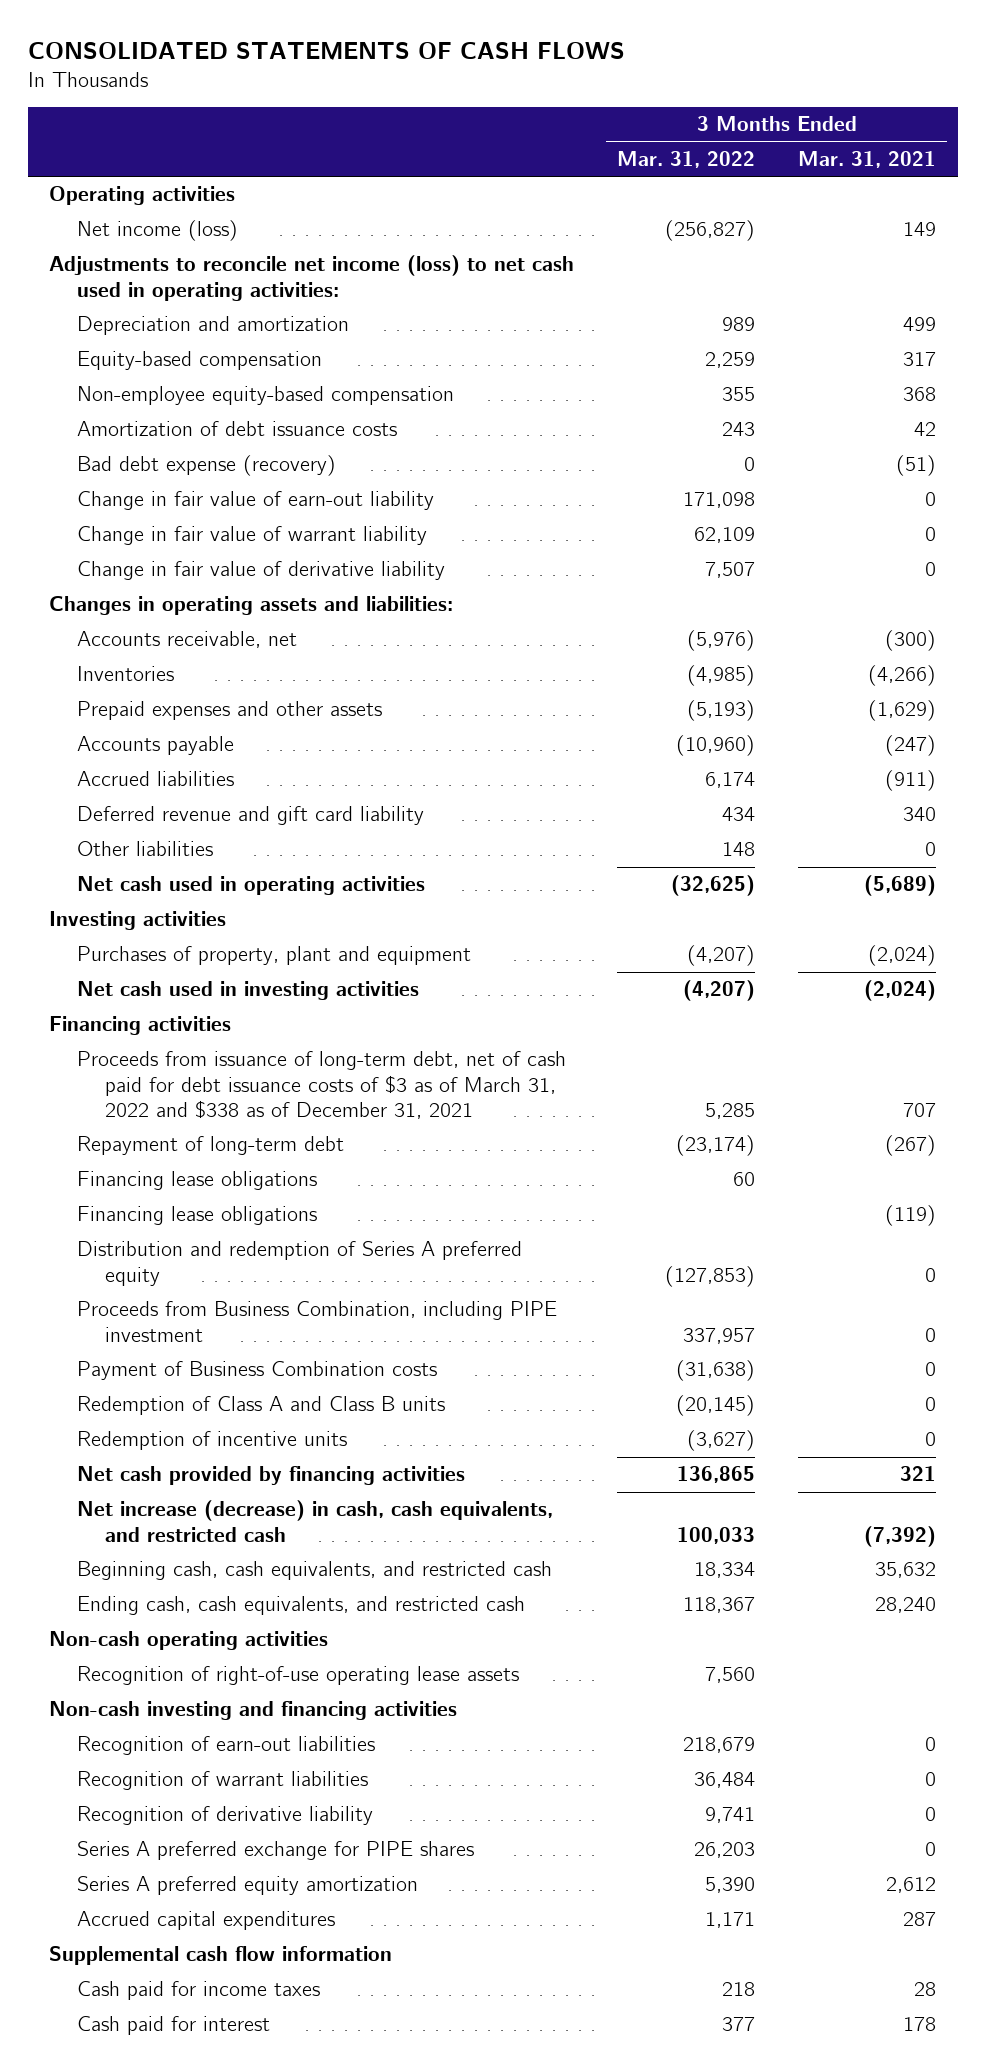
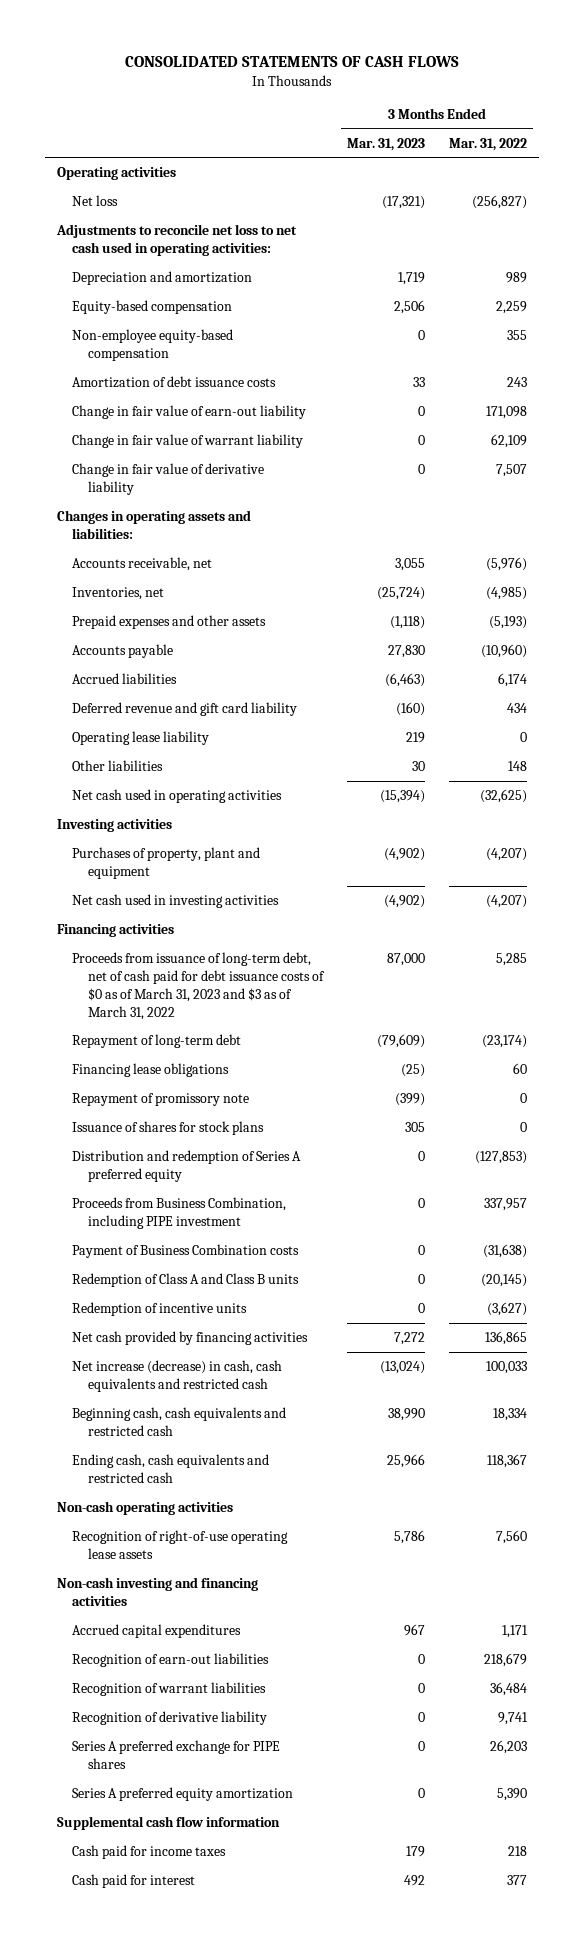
- | 3 Months Ended Mar. 31, 2022 | 3 Months Ended Mar. 31, 2021
+ | 3 Months Ended Mar. 31, 2023 | 3 Months Ended Mar. 31, 2022
- Net income (loss) | (256,827) | 149
- Adjustments to reconcile net income (loss) to net cash used in operating activities:
+ Net loss | (17,321) | (256,827)
+ Adjustments to reconcile net loss to net cash used in operating activities:
- Bad debt expense (recovery) | 0 | (51)
- Inventories | (4,985) | (4,266)
+ Inventories, net | (25,724) | (4,985)
+ Operating lease liability | 219 | 0
- Proceeds from issuance of long-term debt, net of cash paid for debt issuance costs of $3 as of March 31, 2022 and $338 as of December 31, 2021 | 5,285 | 707
+ Proceeds from issuance of long-term debt, net of cash paid for debt issuance costs of $0 as of March 31, 2023 and $3 as of March 31, 2022 | 87,000 | 5,285
- Financing lease obligations | | (119)
+ Repayment of promissory note | (399) | 0
+ Issuance of shares for stock plans | 305 | 0
- Net increase (decrease) in cash, cash equivalents, and restricted cash | 100,033 | (7,392)
- Beginning cash, cash equivalents, and restricted cash | 18,334 | 35,632
- Ending cash, cash equivalents, and restricted cash | 118,367 | 28,240
+ Net increase (decrease) in cash, cash equivalents and restricted cash | (13,024) | 100,033
+ Beginning cash, cash equivalents and restricted cash | 38,990 | 18,334
+ Ending cash, cash equivalents and restricted cash | 25,966 | 118,367
moved up: Accrued capital expenditures | 967 | 1,171

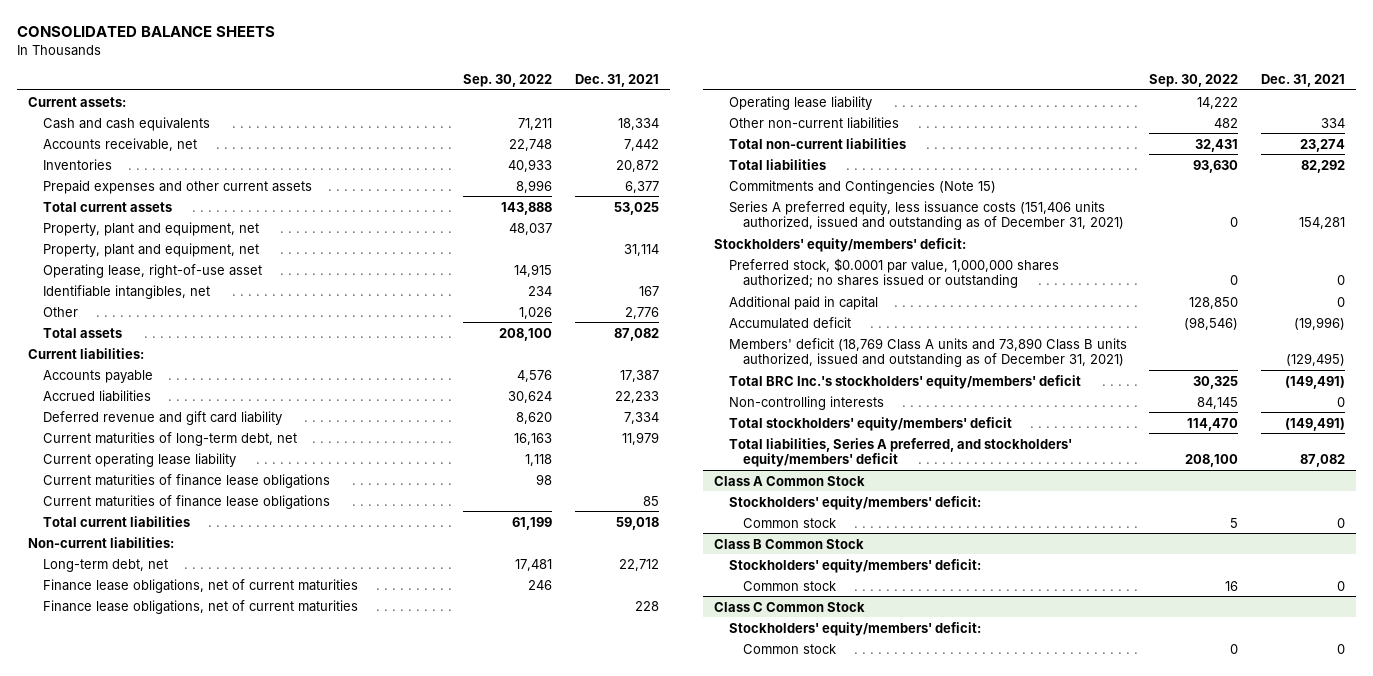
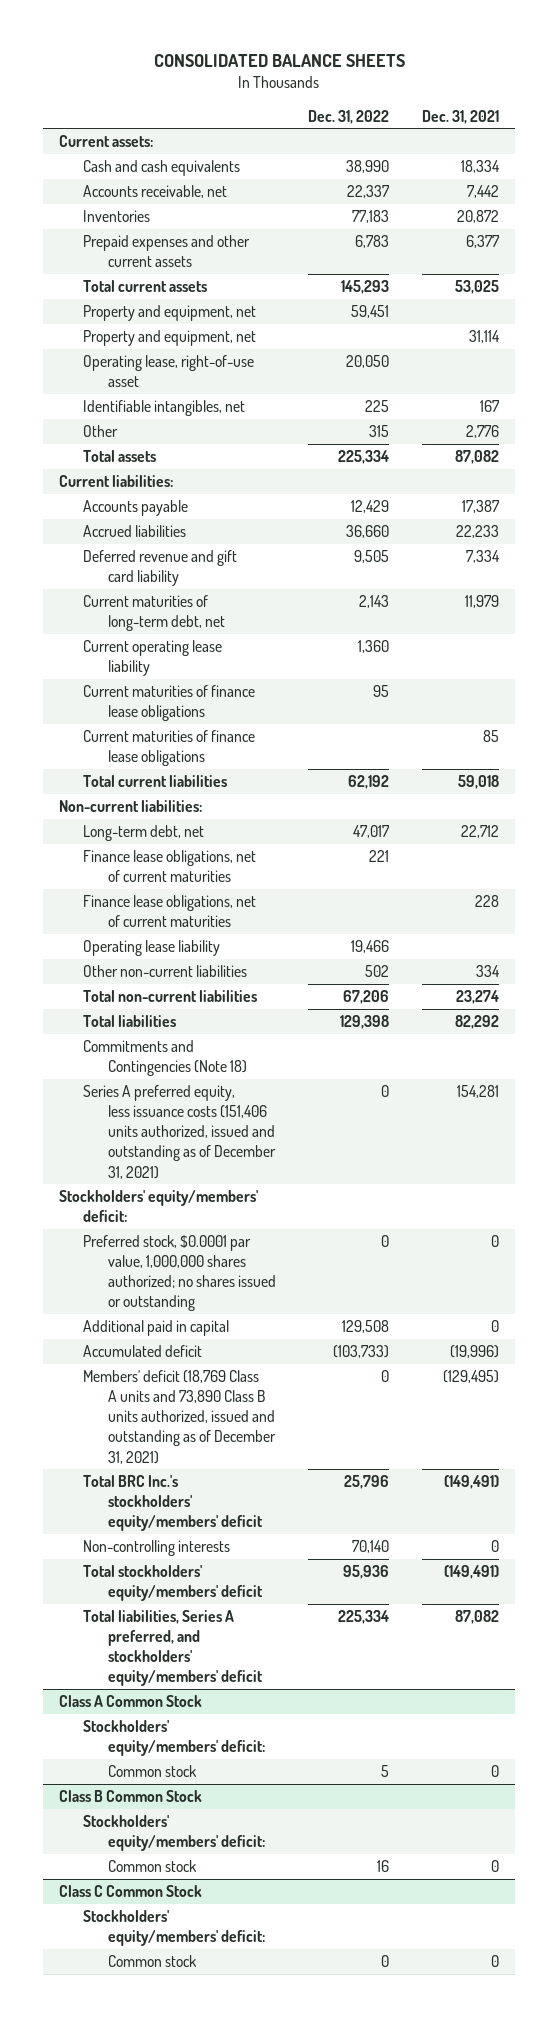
- | Sep. 30, 2022 | Dec. 31, 2021
+ | Dec. 31, 2022 | Dec. 31, 2021
- Property, plant and equipment, net | 48,037 |
- Property, plant and equipment, net | | 31,114
+ Property and equipment, net | 59,451 |
+ Property and equipment, net | | 31,114
- Commitments and Contingencies (Note 15)
+ Commitments and Contingencies (Note 18)

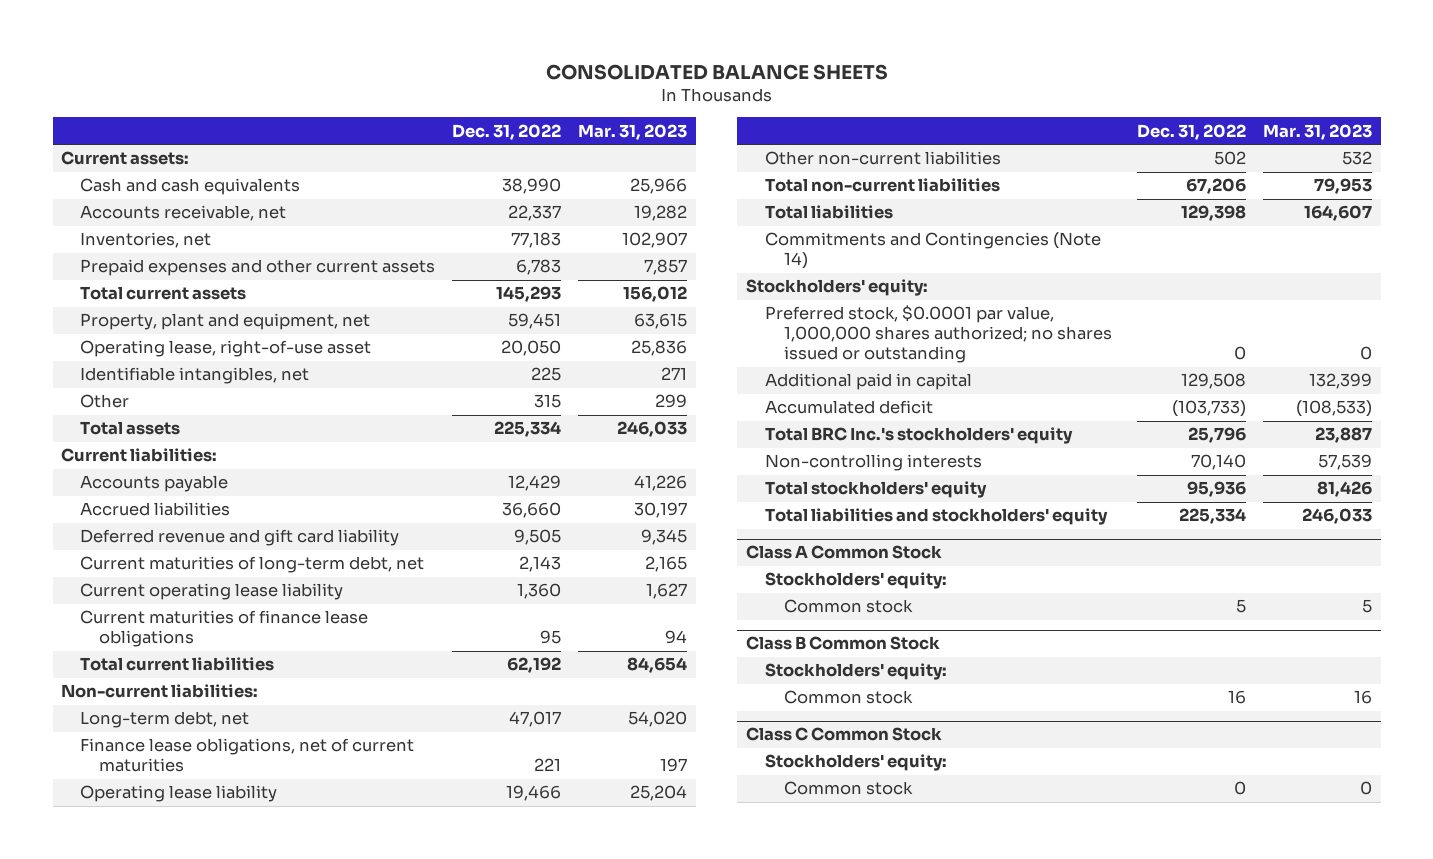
- | Dec. 31, 2022 | Dec. 31, 2021
+ | Dec. 31, 2022 | Mar. 31, 2023
- Inventories | 77,183 | 20,872
+ Inventories, net | 77,183 | 102,907
- Property and equipment, net | 59,451 |
- Property and equipment, net | | 31,114
+ Property, plant and equipment, net | 59,451 | 63,615
- Current maturities of finance lease obligations | | 85
- Finance lease obligations, net of current maturities | | 228
- Commitments and Contingencies (Note 18)
- Series A preferred equity, less issuance costs (151,406 units authorized, issued and outstanding as of December 31, 2021) | 0 | 154,281
- Stockholders' equity/members' deficit:
+ Commitments and Contingencies (Note 14)
+ Stockholders' equity:
- Members' deficit (18,769 Class A units and 73,890 Class B units authorized, issued and outstanding as of December 31, 2021) | 0 | (129,495)
- Total BRC Inc.'s stockholders' equity/members' deficit | 25,796 | (149,491)
+ Total BRC Inc.'s stockholders' equity | 25,796 | 23,887
- Total stockholders' equity/members' deficit | 95,936 | (149,491)
- Total liabilities, Series A preferred, and stockholders' equity/members' deficit | 225,334 | 87,082
+ Total stockholders' equity | 95,936 | 81,426
+ Total liabilities and stockholders' equity | 225,334 | 246,033
@ Class A Common Stock
- Stockholders' equity/members' deficit:
+ Stockholders' equity:
@ Class B Common Stock
- Stockholders' equity/members' deficit:
+ Stockholders' equity:
@ Class C Common Stock
- Stockholders' equity/members' deficit:
+ Stockholders' equity:

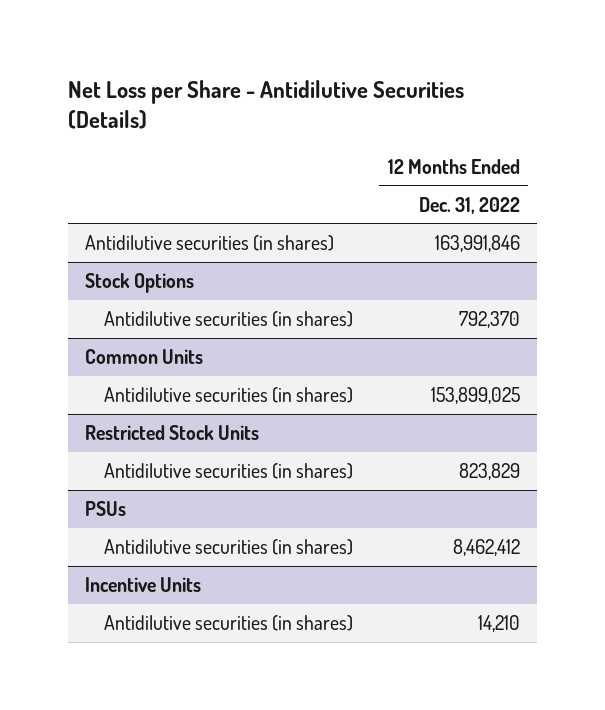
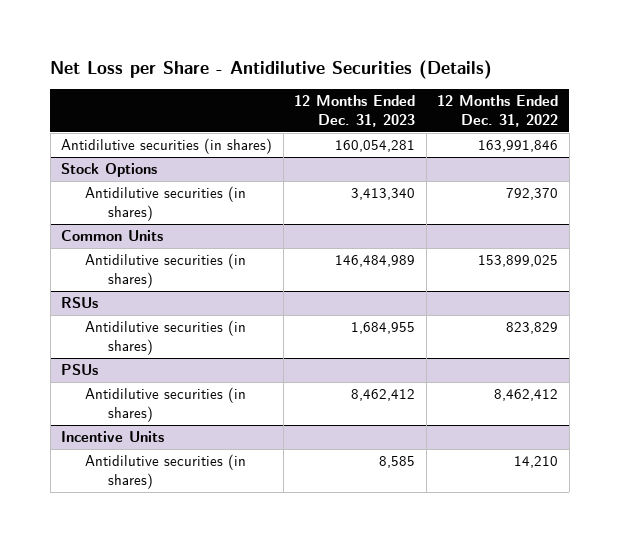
- | 12 Months Ended Dec. 31, 2022
+ | 12 Months Ended Dec. 31, 2023 | 12 Months Ended Dec. 31, 2022
- Restricted Stock Units
+ RSUs

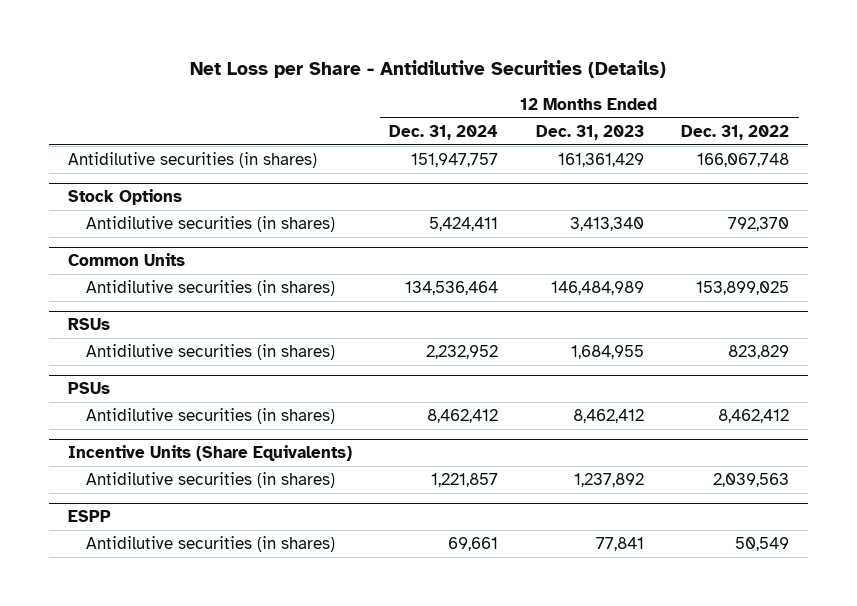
- | 12 Months Ended Dec. 31, 2023 | 12 Months Ended Dec. 31, 2022
+ | 12 Months Ended Dec. 31, 2024 | 12 Months Ended Dec. 31, 2023 | 12 Months Ended Dec. 31, 2022
- Antidilutive securities (in shares) | 160,054,281 | 163,991,846
+ Antidilutive securities (in shares) | 151,947,757 | 161,361,429 | 166,067,748
- Incentive Units
- Antidilutive securities (in shares) | 8,585 | 14,210
+ Incentive Units (Share Equivalents)
+ Antidilutive securities (in shares) | 1,221,857 | 1,237,892 | 2,039,563
+ ESPP
+ Antidilutive securities (in shares) | 69,661 | 77,841 | 50,549

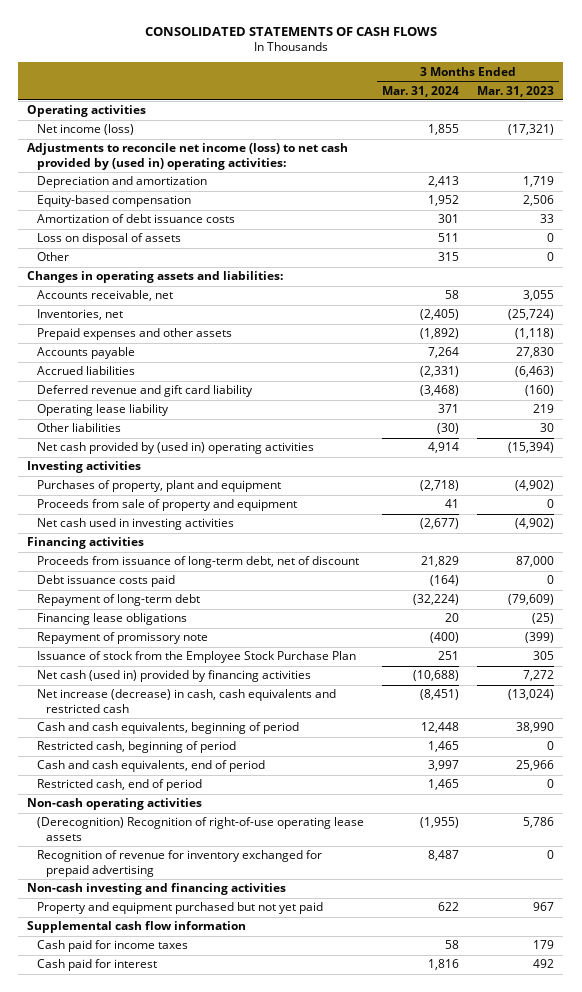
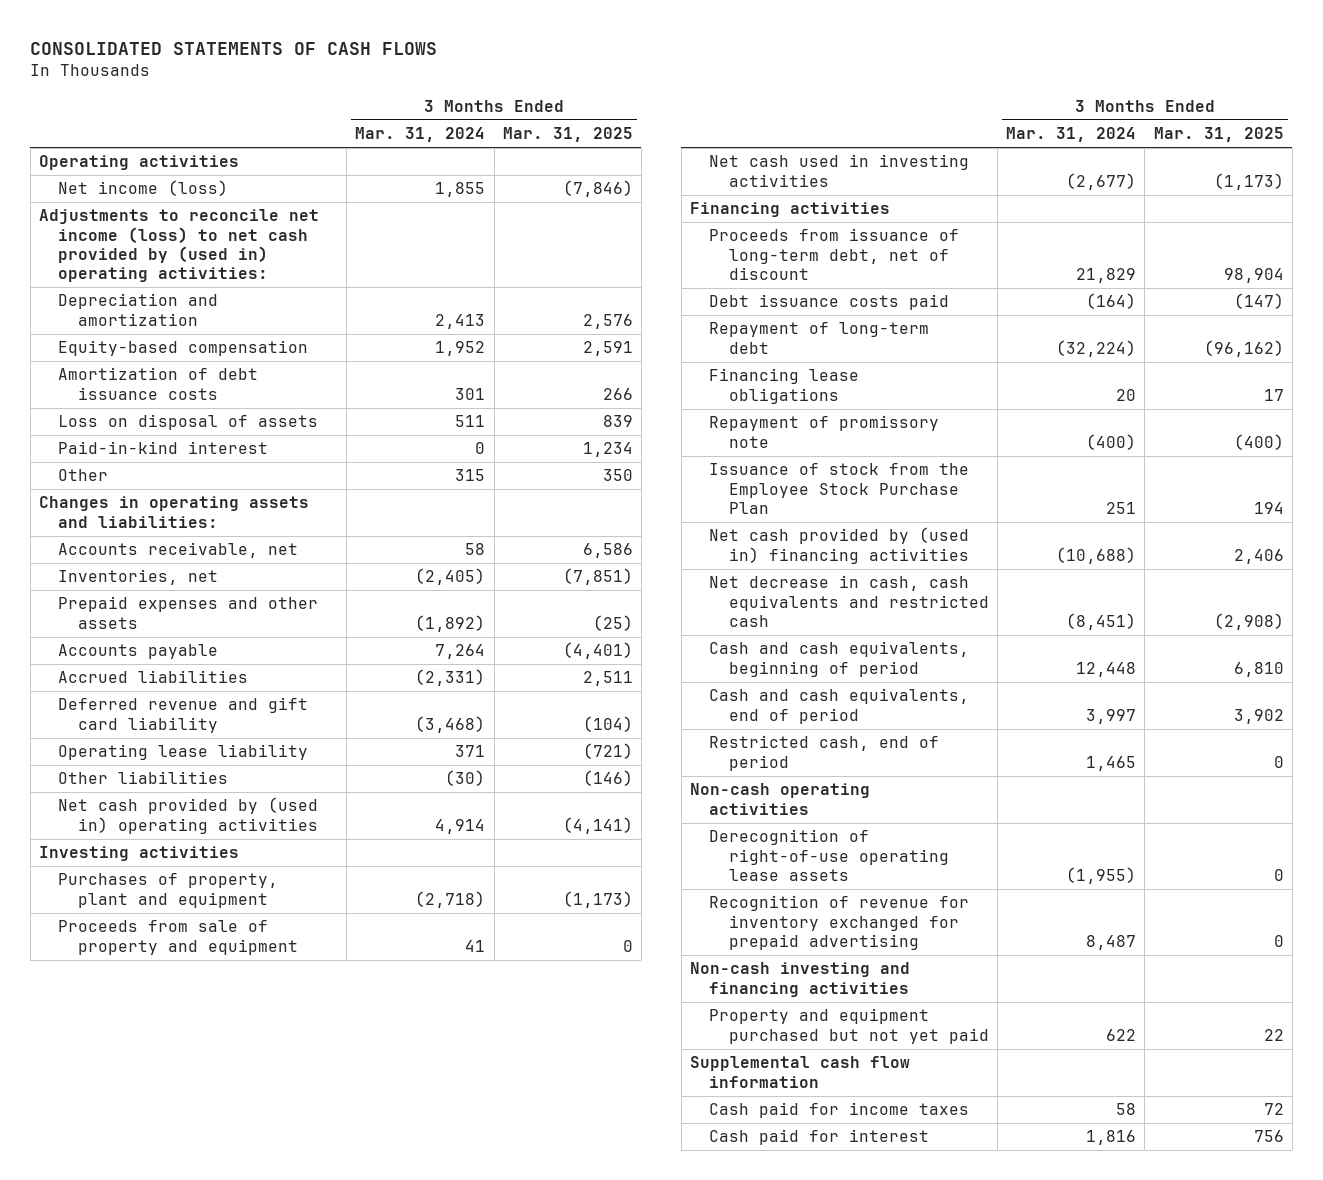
- | 3 Months Ended Mar. 31, 2024 | 3 Months Ended Mar. 31, 2023
+ | 3 Months Ended Mar. 31, 2024 | 3 Months Ended Mar. 31, 2025
+ Paid-in-kind interest | 0 | 1,234
- Net cash (used in) provided by financing activities | (10,688) | 7,272
- Net increase (decrease) in cash, cash equivalents and restricted cash | (8,451) | (13,024)
+ Net cash provided by (used in) financing activities | (10,688) | 2,406
+ Net decrease in cash, cash equivalents and restricted cash | (8,451) | (2,908)
- Restricted cash, beginning of period | 1,465 | 0
- (Derecognition) Recognition of right-of-use operating lease assets | (1,955) | 5,786
+ Derecognition of right-of-use operating lease assets | (1,955) | 0

